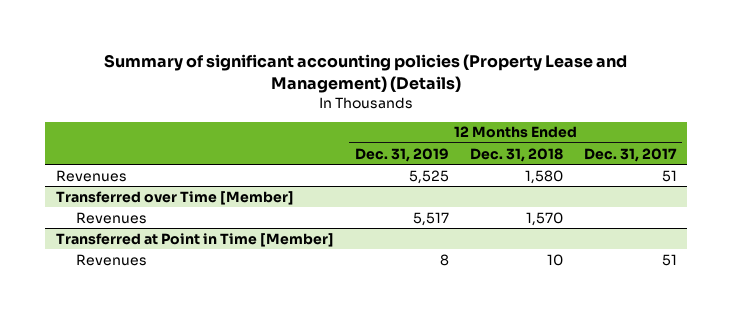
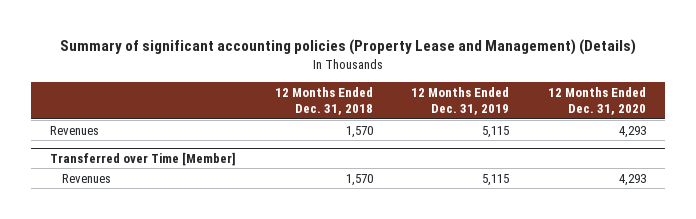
- | 12 Months Ended Dec. 31, 2019 | 12 Months Ended Dec. 31, 2018 | 12 Months Ended Dec. 31, 2017
+ | 12 Months Ended Dec. 31, 2018 | 12 Months Ended Dec. 31, 2019 | 12 Months Ended Dec. 31, 2020
- Revenues | 5,525 | 1,580 | 51
+ Revenues | 1,570 | 5,115 | 4,293
@ Transferred over Time [Member]
- Revenues | 5,517 | 1,570 |
- Transferred at Point in Time [Member]
- Revenues | 8 | 10 | 51
@ Transferred over Time [Member]
+ Revenues | 1,570 | 5,115 | 4,293

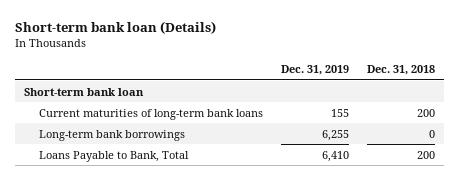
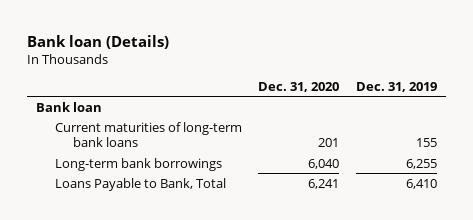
- Short-term bank loan (Details)
+ Bank loan (Details)
- | Dec. 31, 2019 | Dec. 31, 2018
+ | Dec. 31, 2020 | Dec. 31, 2019
- Short-term bank loan
+ Bank loan

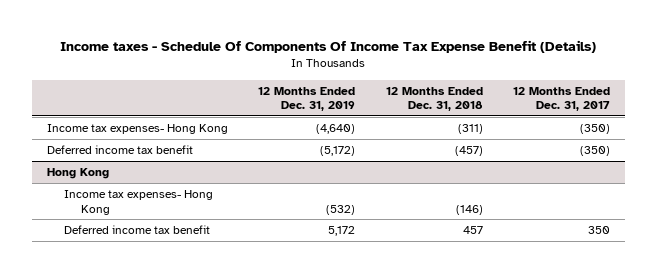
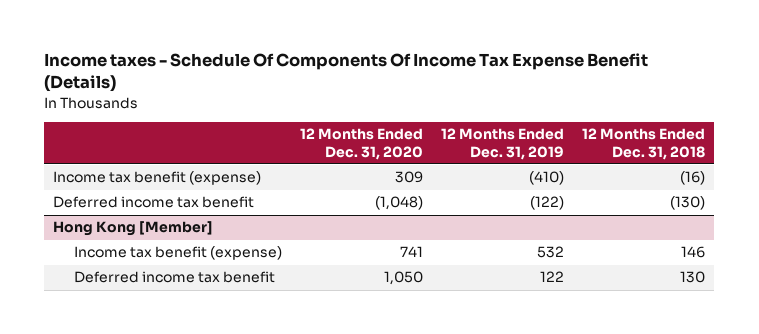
- | 12 Months Ended Dec. 31, 2019 | 12 Months Ended Dec. 31, 2018 | 12 Months Ended Dec. 31, 2017
+ | 12 Months Ended Dec. 31, 2020 | 12 Months Ended Dec. 31, 2019 | 12 Months Ended Dec. 31, 2018
- Income tax expenses- Hong Kong | (4,640) | (311) | (350)
- Deferred income tax benefit | (5,172) | (457) | (350)
- Hong Kong
- Income tax expenses- Hong Kong | (532) | (146) |
- Deferred income tax benefit | 5,172 | 457 | 350
+ Income tax benefit (expense) | 309 | (410) | (16)
+ Deferred income tax benefit | (1,048) | (122) | (130)
+ Hong Kong [Member]
+ Income tax benefit (expense) | 741 | 532 | 146
+ Deferred income tax benefit | 1,050 | 122 | 130

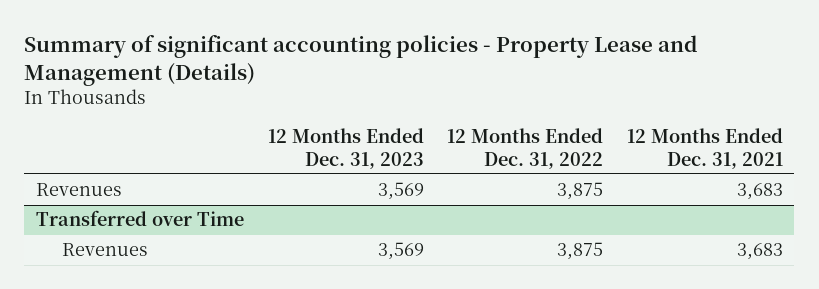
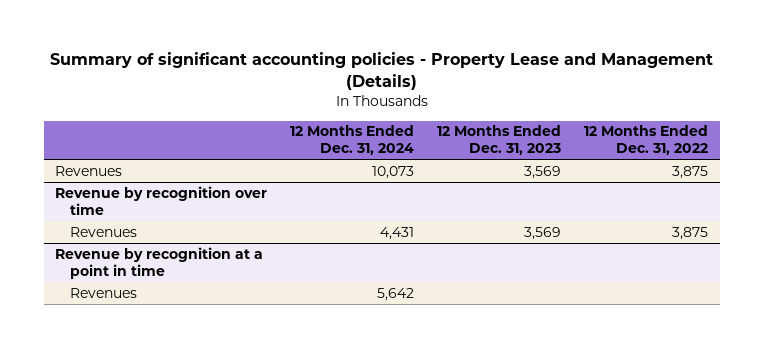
- | 12 Months Ended Dec. 31, 2023 | 12 Months Ended Dec. 31, 2022 | 12 Months Ended Dec. 31, 2021
+ | 12 Months Ended Dec. 31, 2024 | 12 Months Ended Dec. 31, 2023 | 12 Months Ended Dec. 31, 2022
- Transferred over Time
+ Revenue by recognition over time
+ Revenue by recognition at a point in time
+ Revenues | 5,642 | |

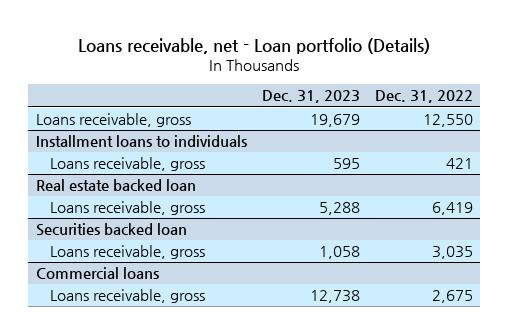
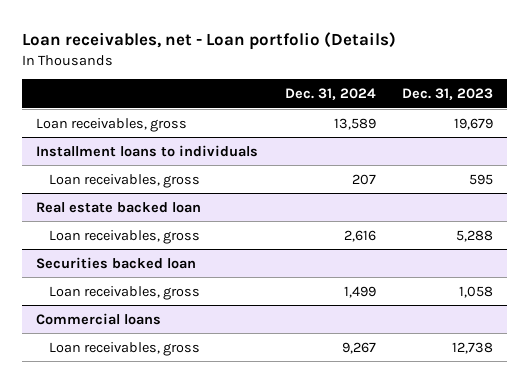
- Loans receivable, net - Loan portfolio (Details)
+ Loan receivables, net - Loan portfolio (Details)
- | Dec. 31, 2023 | Dec. 31, 2022
+ | Dec. 31, 2024 | Dec. 31, 2023
- Loans receivable, gross | 19,679 | 12,550
+ Loan receivables, gross | 13,589 | 19,679
@ Installment loans to individuals
- Loans receivable, gross | 595 | 421
+ Loan receivables, gross | 207 | 595
@ Real estate backed loan
- Loans receivable, gross | 5,288 | 6,419
+ Loan receivables, gross | 2,616 | 5,288
@ Securities backed loan
- Loans receivable, gross | 1,058 | 3,035
+ Loan receivables, gross | 1,499 | 1,058
@ Commercial loans
- Loans receivable, gross | 12,738 | 2,675
+ Loan receivables, gross | 9,267 | 12,738

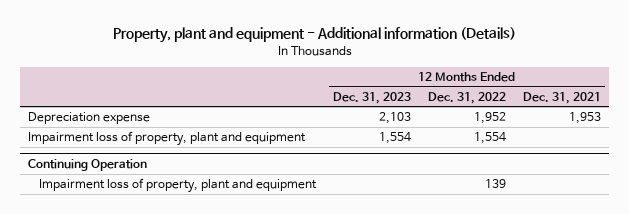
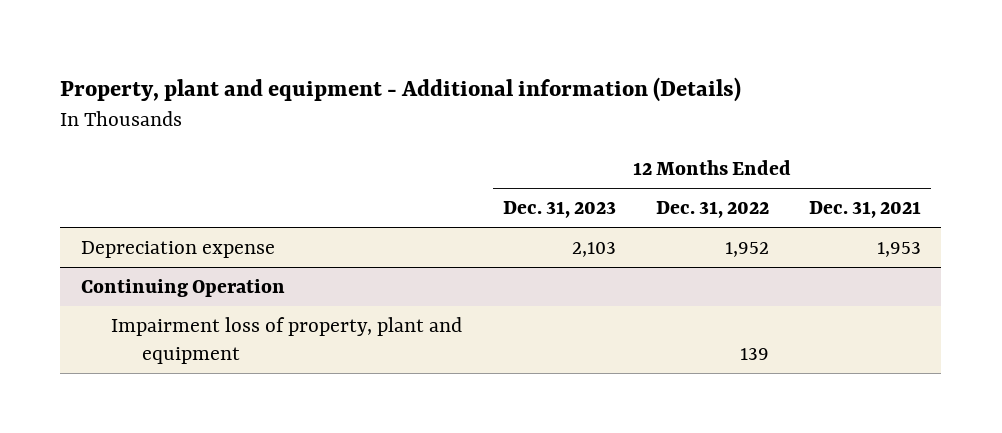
- Impairment loss of property, plant and equipment | 1,554 | 1,554 |

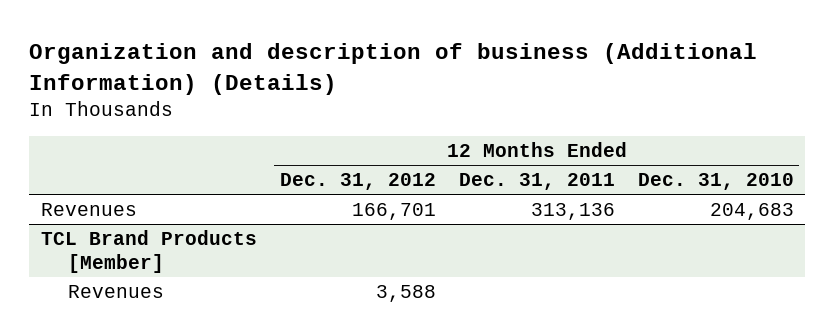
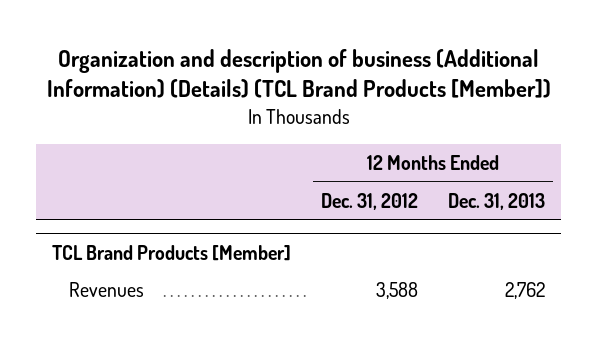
- Organization and description of business (Additional Information) (Details)
+ Organization and description of business (Additional Information) (Details) (TCL Brand Products [Member])
- | 12 Months Ended Dec. 31, 2012 | 12 Months Ended Dec. 31, 2011 | 12 Months Ended Dec. 31, 2010
+ | 12 Months Ended Dec. 31, 2012 | 12 Months Ended Dec. 31, 2013
- Revenues | 166,701 | 313,136 | 204,683

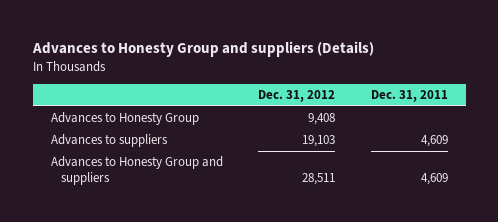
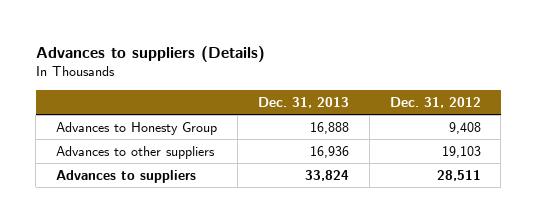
- Advances to Honesty Group and suppliers (Details)
+ Advances to suppliers (Details)
- | Dec. 31, 2012 | Dec. 31, 2011
+ | Dec. 31, 2013 | Dec. 31, 2012
- Advances to suppliers | 19,103 | 4,609
- Advances to Honesty Group and suppliers | 28,511 | 4,609
+ Advances to other suppliers | 16,936 | 19,103
+ Advances to suppliers | 33,824 | 28,511

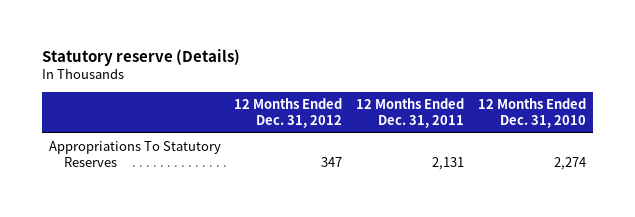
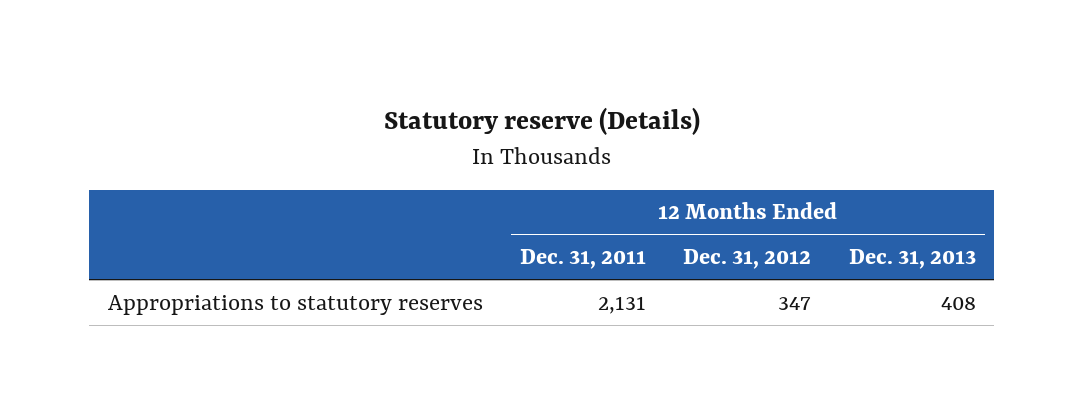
- | 12 Months Ended Dec. 31, 2012 | 12 Months Ended Dec. 31, 2011 | 12 Months Ended Dec. 31, 2010
+ | 12 Months Ended Dec. 31, 2011 | 12 Months Ended Dec. 31, 2012 | 12 Months Ended Dec. 31, 2013
- Appropriations To Statutory Reserves | 347 | 2,131 | 2,274
+ Appropriations to statutory reserves | 2,131 | 347 | 408

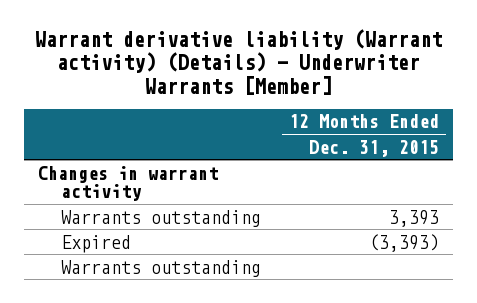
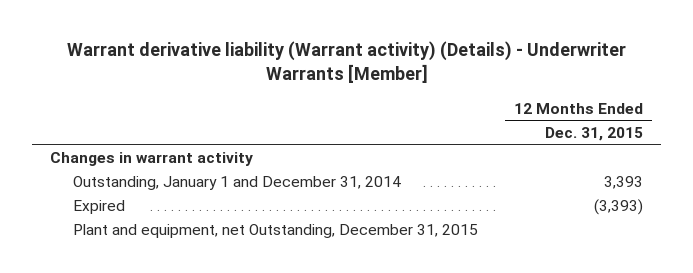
- Warrants outstanding | 3,393
+ Outstanding, January 1 and December 31, 2014 | 3,393
- Warrants outstanding
+ Plant and equipment, net Outstanding, December 31, 2015

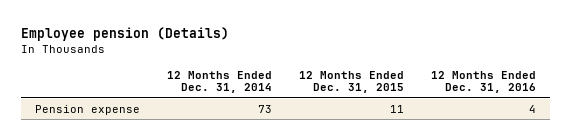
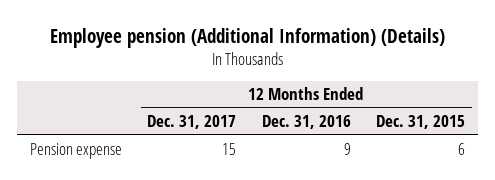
- Employee pension (Details)
+ Employee pension (Additional Information) (Details)
- | 12 Months Ended Dec. 31, 2014 | 12 Months Ended Dec. 31, 2015 | 12 Months Ended Dec. 31, 2016
+ | 12 Months Ended Dec. 31, 2017 | 12 Months Ended Dec. 31, 2016 | 12 Months Ended Dec. 31, 2015
- Pension expense | 73 | 11 | 4
+ Pension expense | 15 | 9 | 6

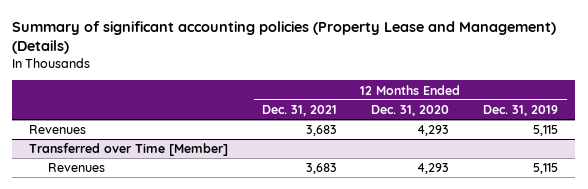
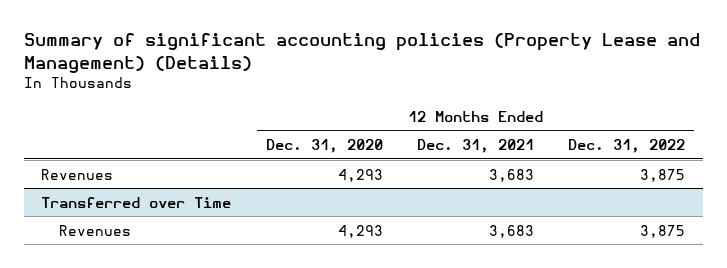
- | 12 Months Ended Dec. 31, 2021 | 12 Months Ended Dec. 31, 2020 | 12 Months Ended Dec. 31, 2019
+ | 12 Months Ended Dec. 31, 2020 | 12 Months Ended Dec. 31, 2021 | 12 Months Ended Dec. 31, 2022
- Transferred over Time [Member]
+ Transferred over Time

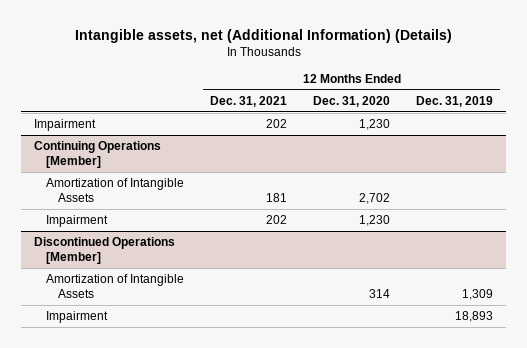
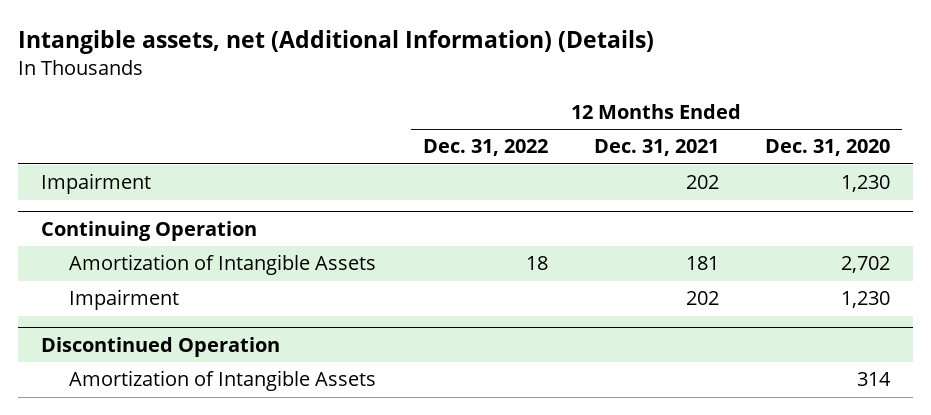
- | 12 Months Ended Dec. 31, 2021 | 12 Months Ended Dec. 31, 2020 | 12 Months Ended Dec. 31, 2019
+ | 12 Months Ended Dec. 31, 2022 | 12 Months Ended Dec. 31, 2021 | 12 Months Ended Dec. 31, 2020
- Continuing Operations [Member]
+ Continuing Operation
- Discontinued Operations [Member]
+ Discontinued Operation
- Impairment | | | 18,893

